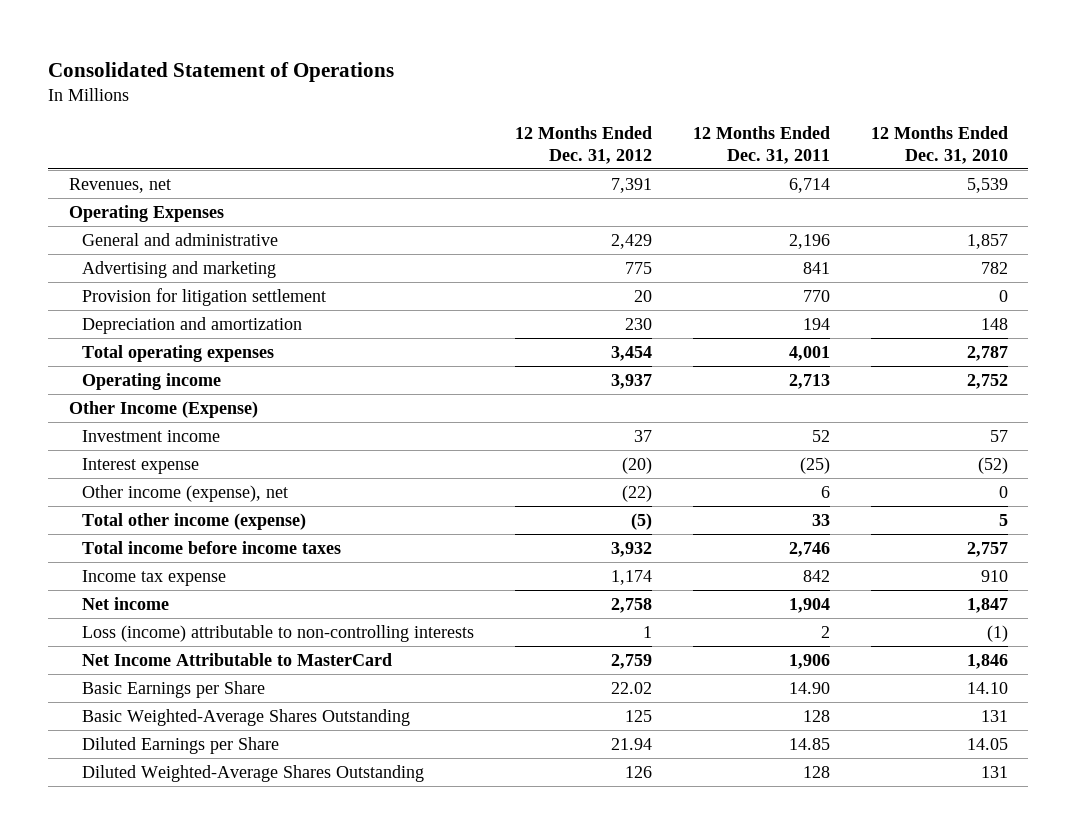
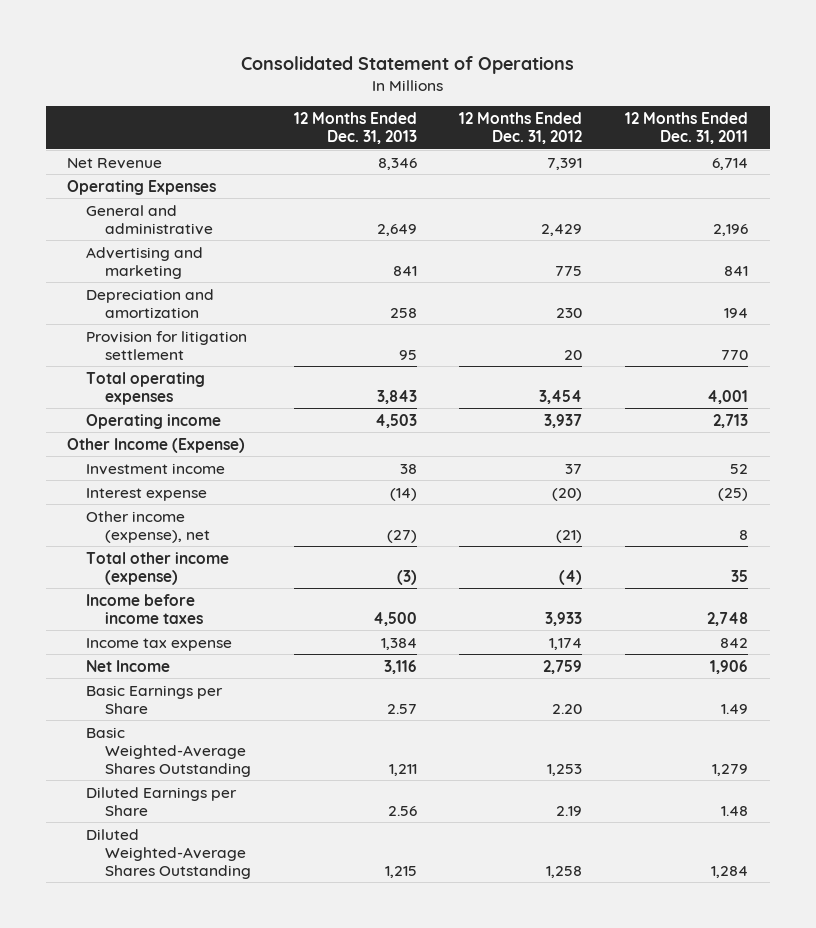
- | 12 Months Ended Dec. 31, 2012 | 12 Months Ended Dec. 31, 2011 | 12 Months Ended Dec. 31, 2010
+ | 12 Months Ended Dec. 31, 2013 | 12 Months Ended Dec. 31, 2012 | 12 Months Ended Dec. 31, 2011
- Revenues, net | 7,391 | 6,714 | 5,539
+ Net Revenue | 8,346 | 7,391 | 6,714
moved down: Provision for litigation settlement | 95 | 20 | 770
- Other income (expense), net | (22) | 6 | 0
- Total other income (expense) | (5) | 33 | 5
- Total income before income taxes | 3,932 | 2,746 | 2,757
+ Other income (expense), net | (27) | (21) | 8
+ Total other income (expense) | (3) | (4) | 35
+ Income before income taxes | 4,500 | 3,933 | 2,748
- Net income | 2,758 | 1,904 | 1,847
- Loss (income) attributable to non-controlling interests | 1 | 2 | (1)
- Net Income Attributable to MasterCard | 2,759 | 1,906 | 1,846
- Basic Earnings per Share | 22.02 | 14.90 | 14.10
- Basic Weighted-Average Shares Outstanding | 125 | 128 | 131
- Diluted Earnings per Share | 21.94 | 14.85 | 14.05
- Diluted Weighted-Average Shares Outstanding | 126 | 128 | 131
+ Net Income | 3,116 | 2,759 | 1,906
+ Basic Earnings per Share | 2.57 | 2.20 | 1.49
+ Basic Weighted-Average Shares Outstanding | 1,211 | 1,253 | 1,279
+ Diluted Earnings per Share | 2.56 | 2.19 | 1.48
+ Diluted Weighted-Average Shares Outstanding | 1,215 | 1,258 | 1,284

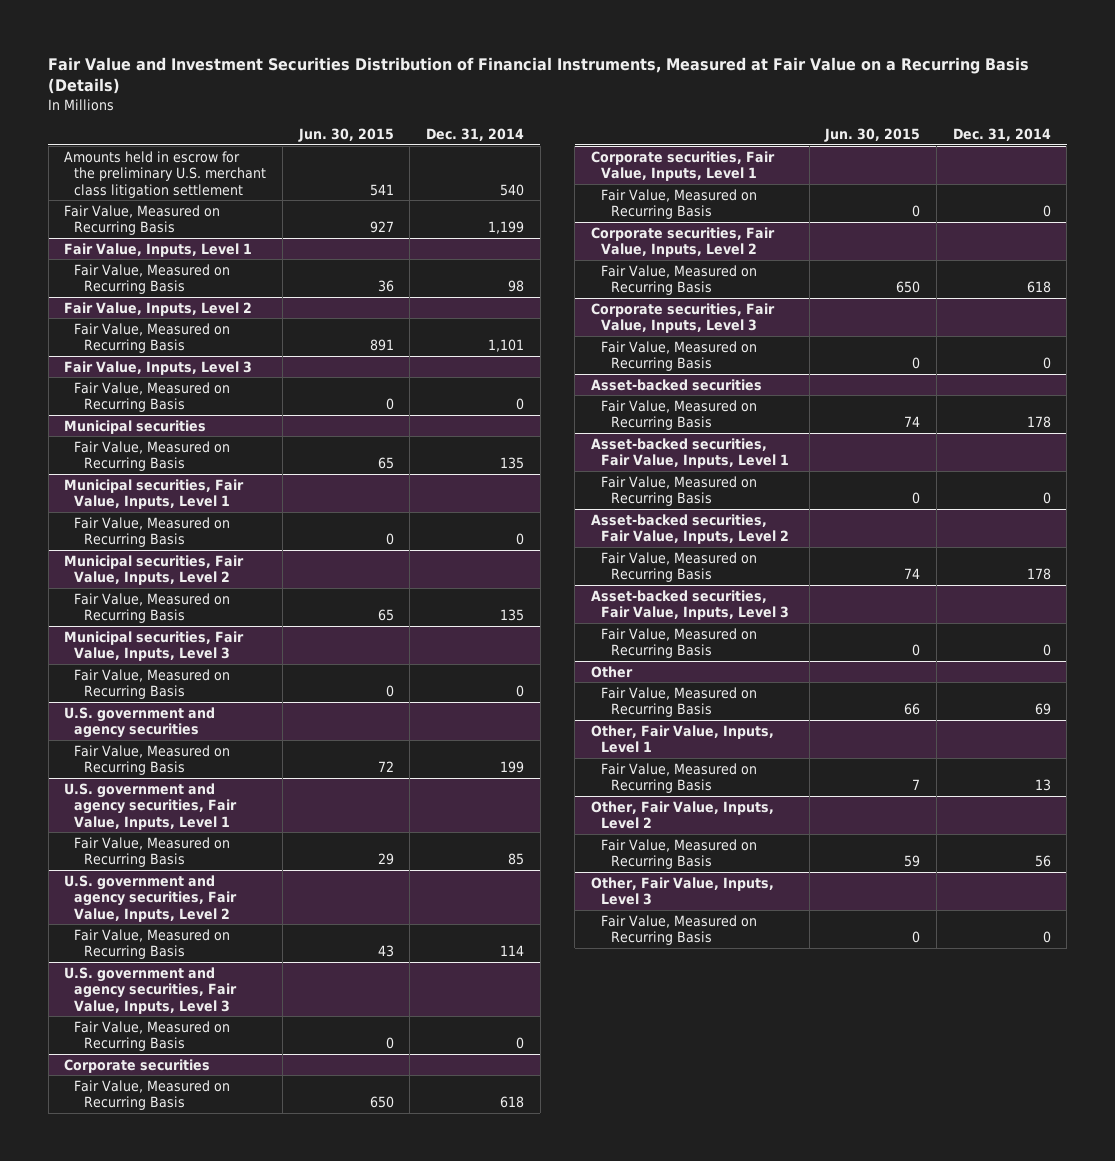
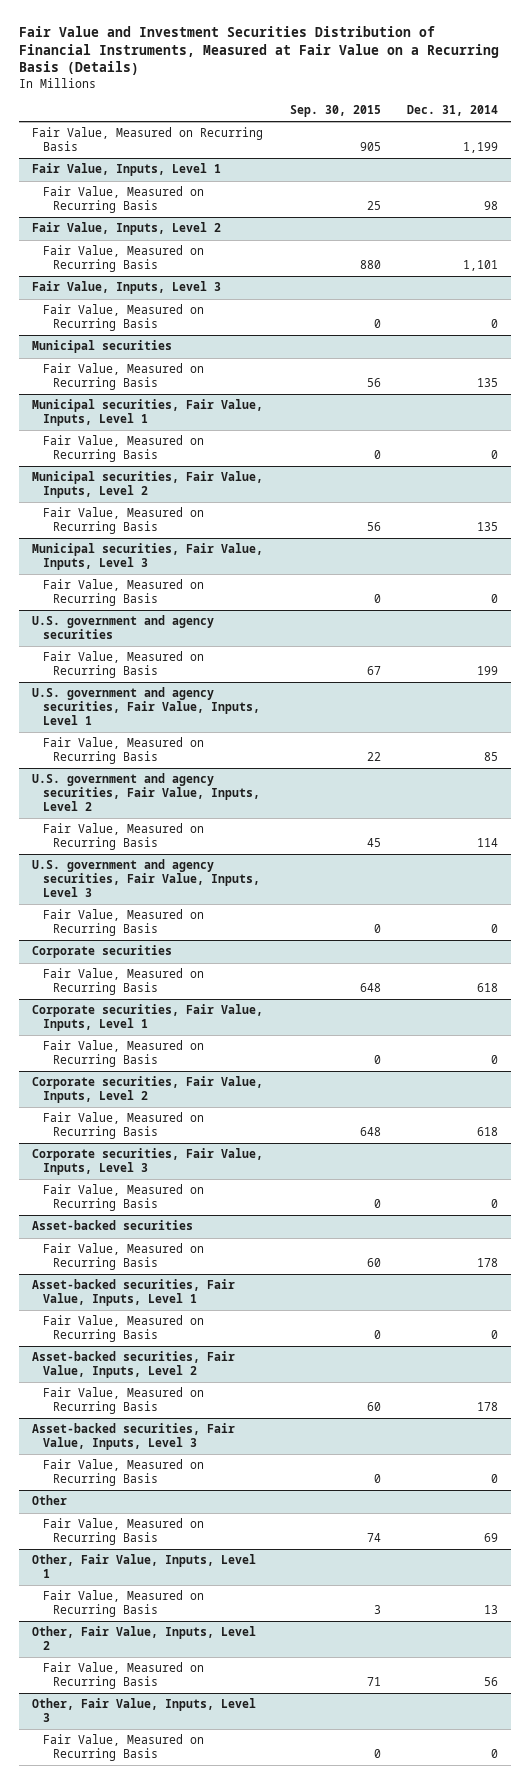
- | Jun. 30, 2015 | Dec. 31, 2014
+ | Sep. 30, 2015 | Dec. 31, 2014
- Amounts held in escrow for the preliminary U.S. merchant class litigation settlement | 541 | 540

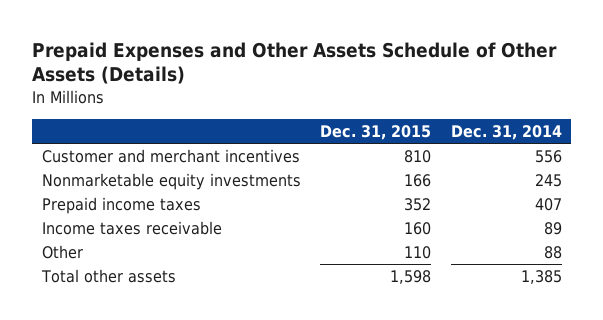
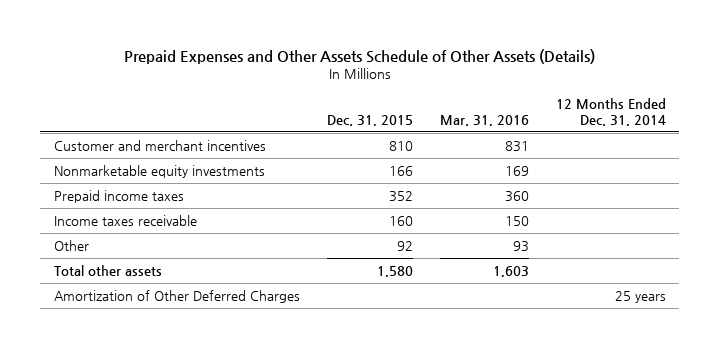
- | Dec. 31, 2015 | Dec. 31, 2014
+ | Dec. 31, 2015 | Mar. 31, 2016 | 12 Months Ended Dec. 31, 2014
- Other | 110 | 88
- Total other assets | 1,598 | 1,385
+ Other | 92 | 93 |
+ Total other assets | 1,580 | 1,603 |
+ Amortization of Other Deferred Charges | | | 25 years

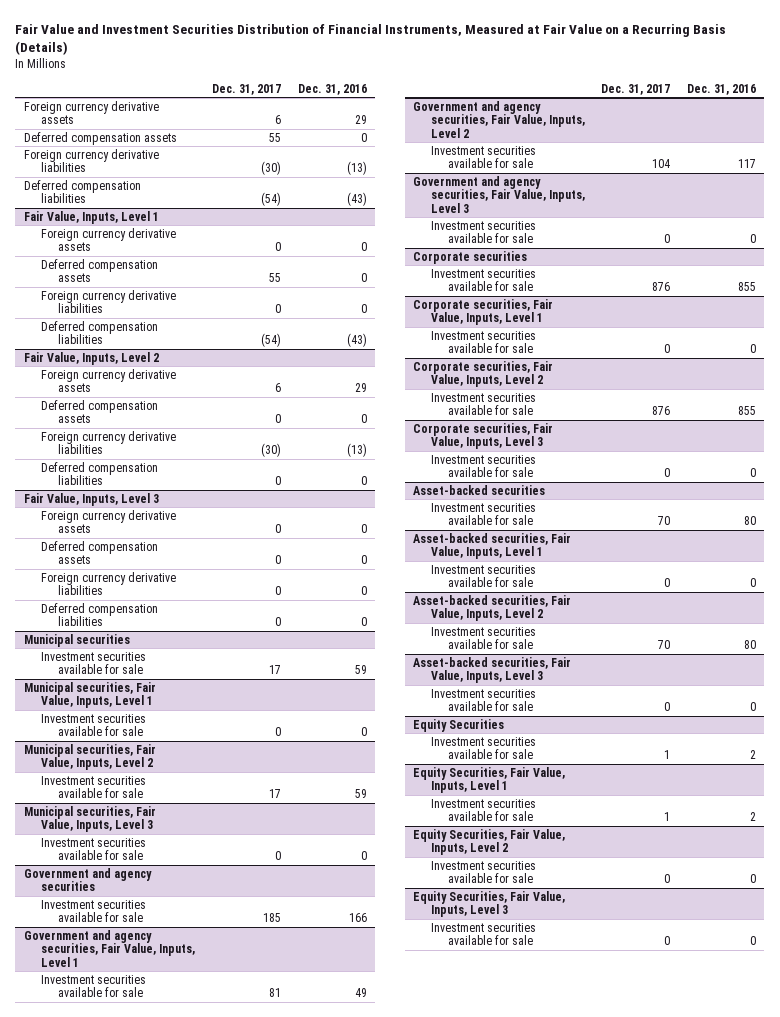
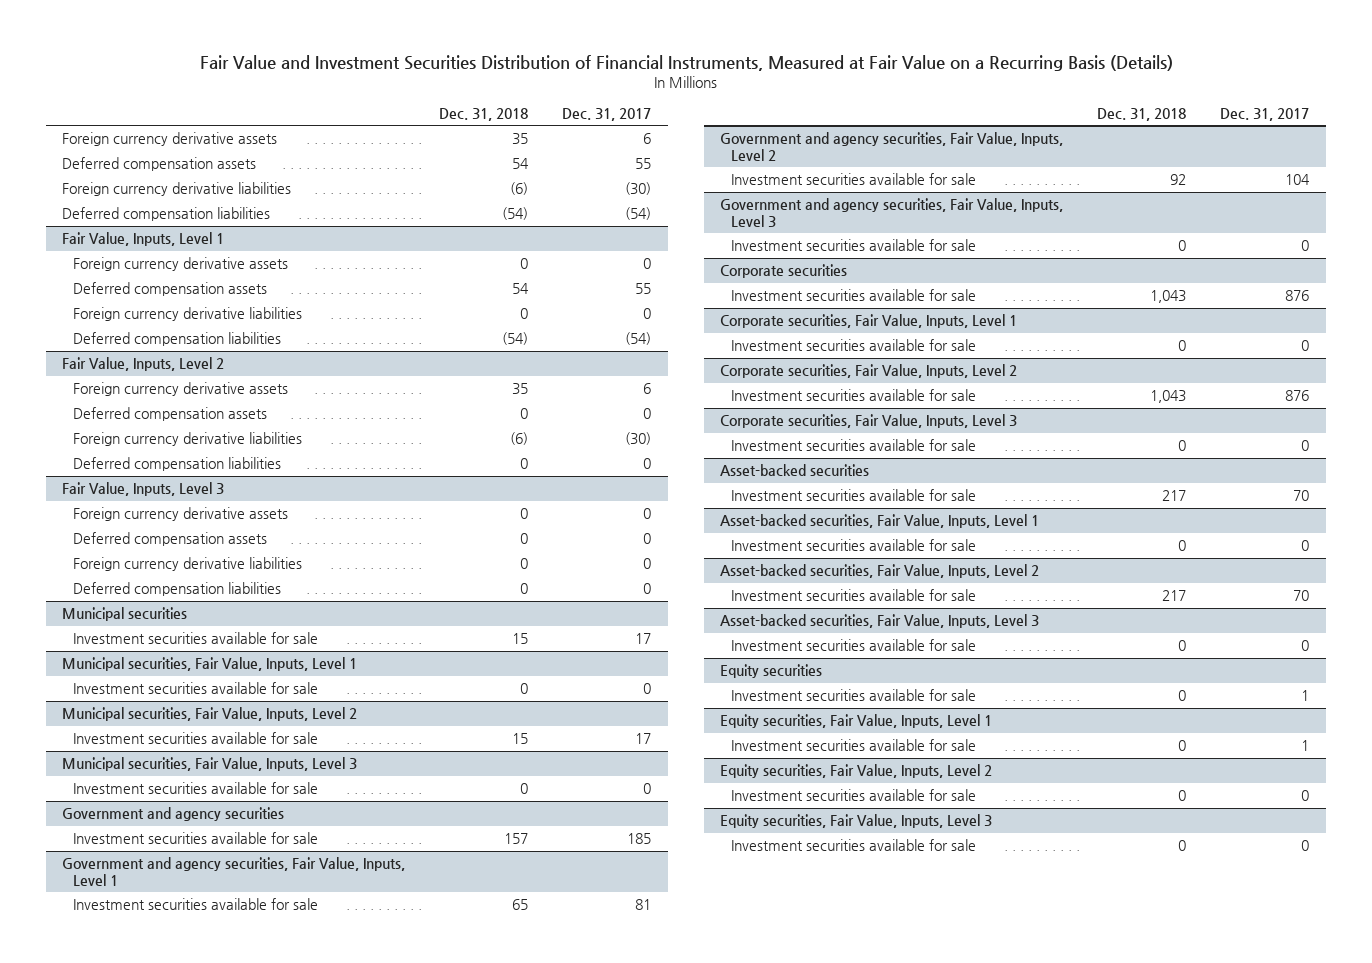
- | Dec. 31, 2017 | Dec. 31, 2016
+ | Dec. 31, 2018 | Dec. 31, 2017
- Equity Securities
+ Equity securities
- Equity Securities, Fair Value, Inputs, Level 1
+ Equity securities, Fair Value, Inputs, Level 1
- Equity Securities, Fair Value, Inputs, Level 2
+ Equity securities, Fair Value, Inputs, Level 2
- Equity Securities, Fair Value, Inputs, Level 3
+ Equity securities, Fair Value, Inputs, Level 3

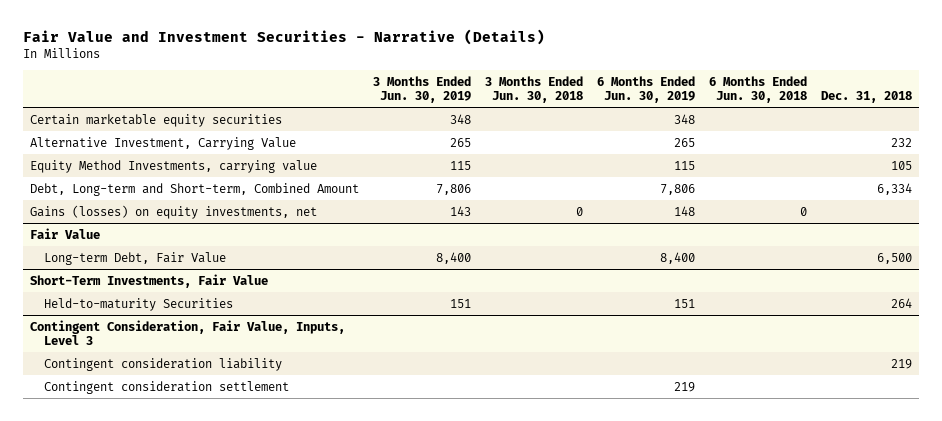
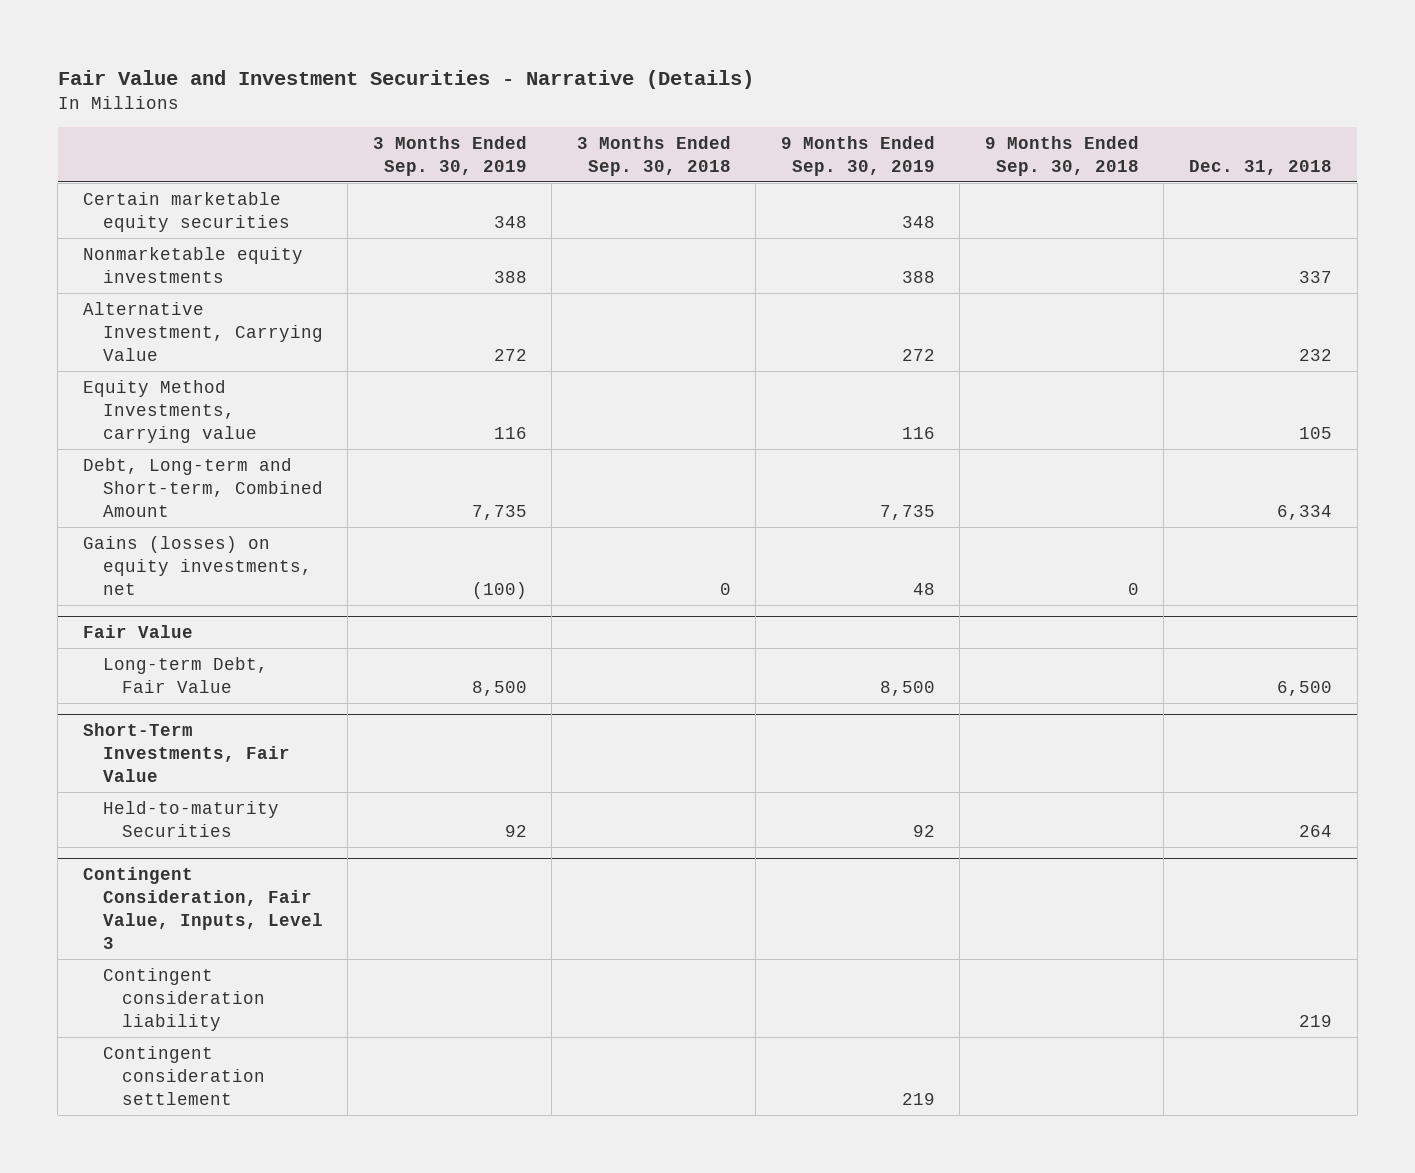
- | 3 Months Ended Jun. 30, 2019 | 3 Months Ended Jun. 30, 2018 | 6 Months Ended Jun. 30, 2019 | 6 Months Ended Jun. 30, 2018 | Dec. 31, 2018
+ | 3 Months Ended Sep. 30, 2019 | 3 Months Ended Sep. 30, 2018 | 9 Months Ended Sep. 30, 2019 | 9 Months Ended Sep. 30, 2018 | Dec. 31, 2018
+ Nonmarketable equity investments | 388 | | 388 | | 337

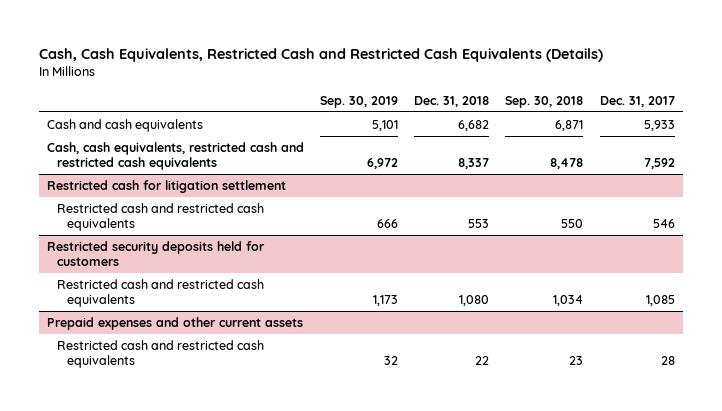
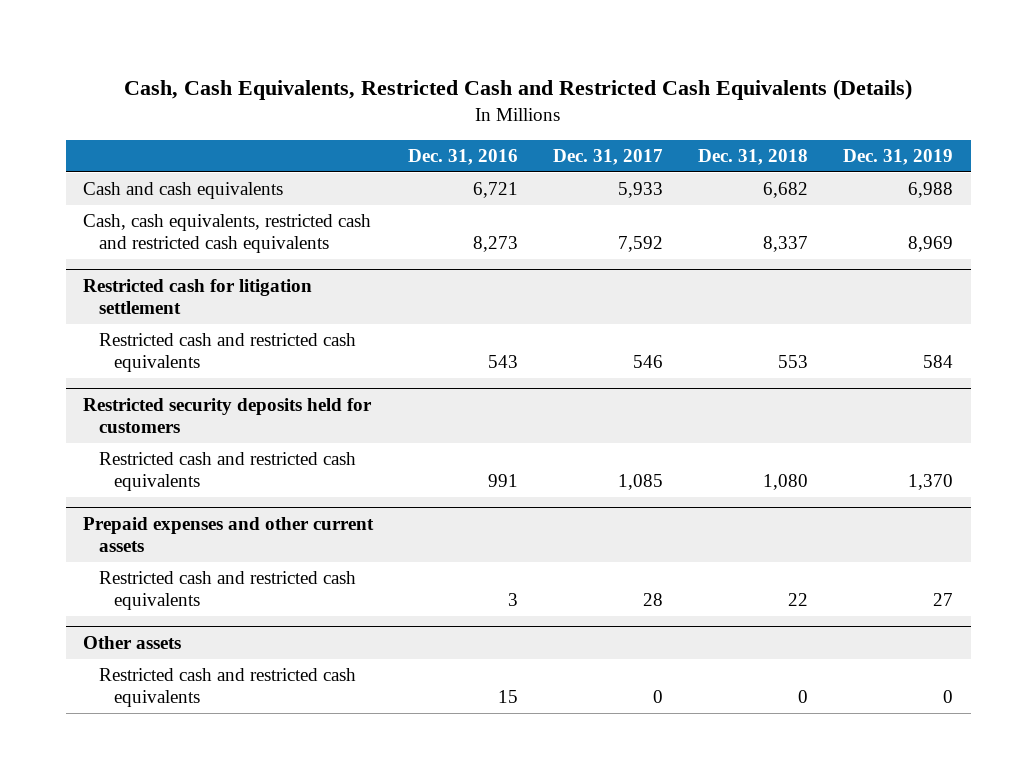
- | Sep. 30, 2019 | Dec. 31, 2018 | Sep. 30, 2018 | Dec. 31, 2017
+ | Dec. 31, 2016 | Dec. 31, 2017 | Dec. 31, 2018 | Dec. 31, 2019
+ Other assets
+ Restricted cash and restricted cash equivalents | 15 | 0 | 0 | 0

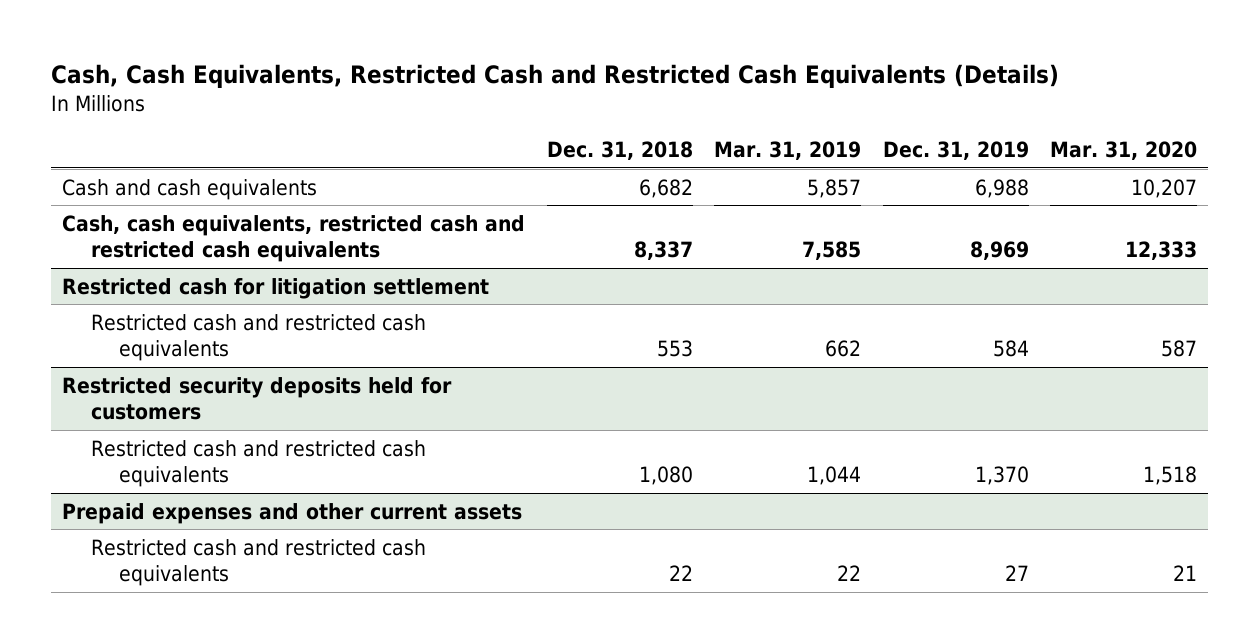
- | Dec. 31, 2016 | Dec. 31, 2017 | Dec. 31, 2018 | Dec. 31, 2019
+ | Dec. 31, 2018 | Mar. 31, 2019 | Dec. 31, 2019 | Mar. 31, 2020
- Other assets
- Restricted cash and restricted cash equivalents | 15 | 0 | 0 | 0

